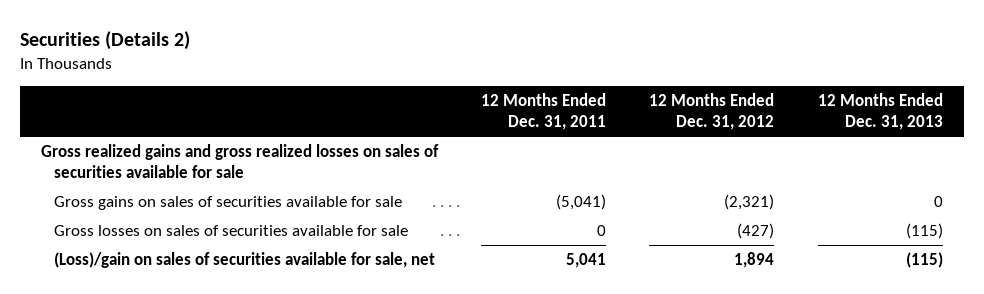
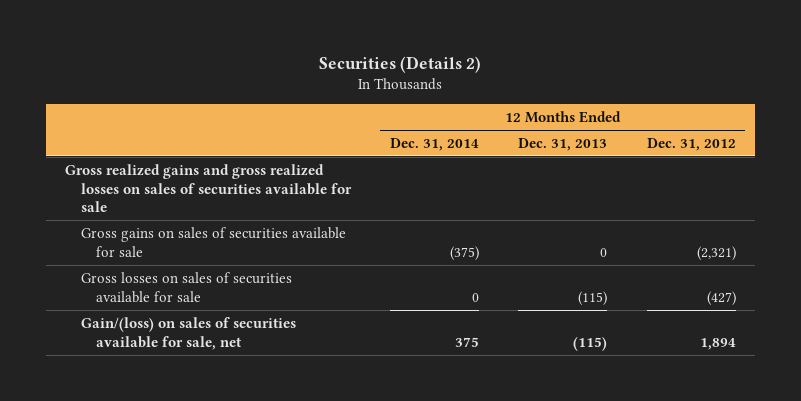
- | 12 Months Ended Dec. 31, 2011 | 12 Months Ended Dec. 31, 2012 | 12 Months Ended Dec. 31, 2013
+ | 12 Months Ended Dec. 31, 2014 | 12 Months Ended Dec. 31, 2013 | 12 Months Ended Dec. 31, 2012
- (Loss)/gain on sales of securities available for sale, net | 5,041 | 1,894 | (115)
+ Gain/(loss) on sales of securities available for sale, net | 375 | (115) | 1,894

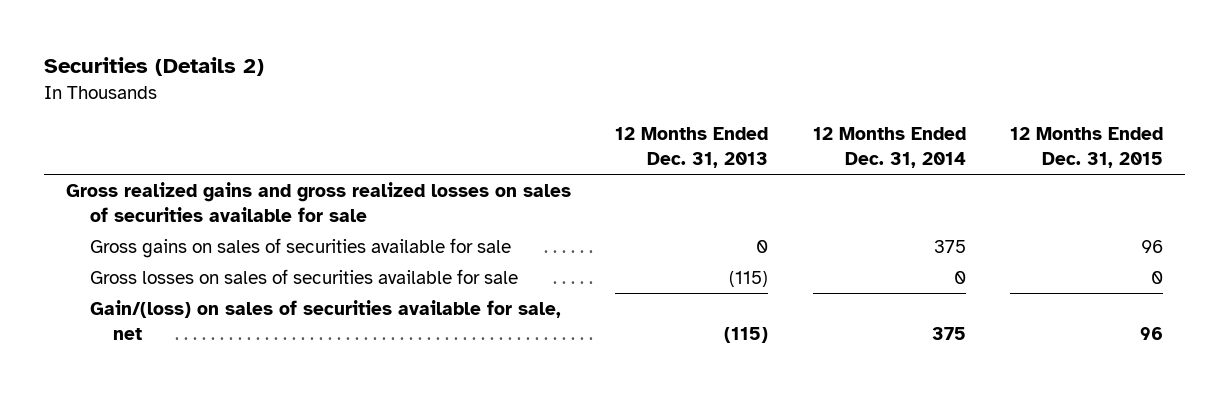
- | 12 Months Ended Dec. 31, 2014 | 12 Months Ended Dec. 31, 2013 | 12 Months Ended Dec. 31, 2012
+ | 12 Months Ended Dec. 31, 2013 | 12 Months Ended Dec. 31, 2014 | 12 Months Ended Dec. 31, 2015
- Gross gains on sales of securities available for sale | (375) | 0 | (2,321)
+ Gross gains on sales of securities available for sale | 0 | 375 | 96

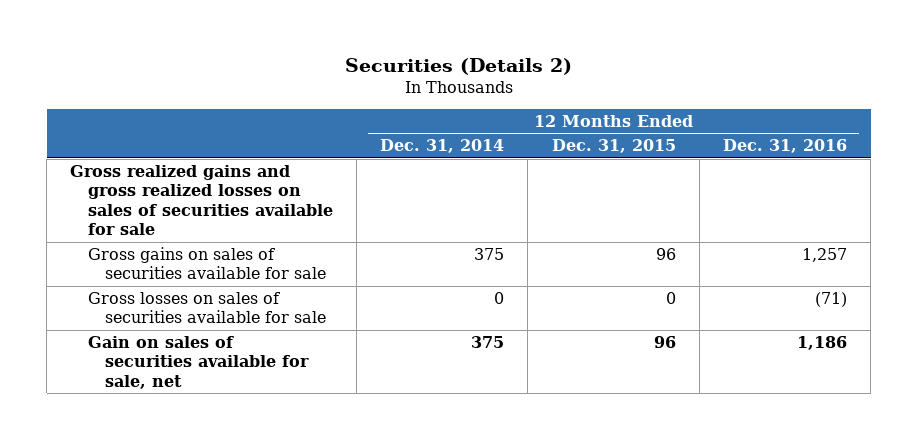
- | 12 Months Ended Dec. 31, 2013 | 12 Months Ended Dec. 31, 2014 | 12 Months Ended Dec. 31, 2015
+ | 12 Months Ended Dec. 31, 2014 | 12 Months Ended Dec. 31, 2015 | 12 Months Ended Dec. 31, 2016
- Gain/(loss) on sales of securities available for sale, net | (115) | 375 | 96
+ Gain on sales of securities available for sale, net | 375 | 96 | 1,186

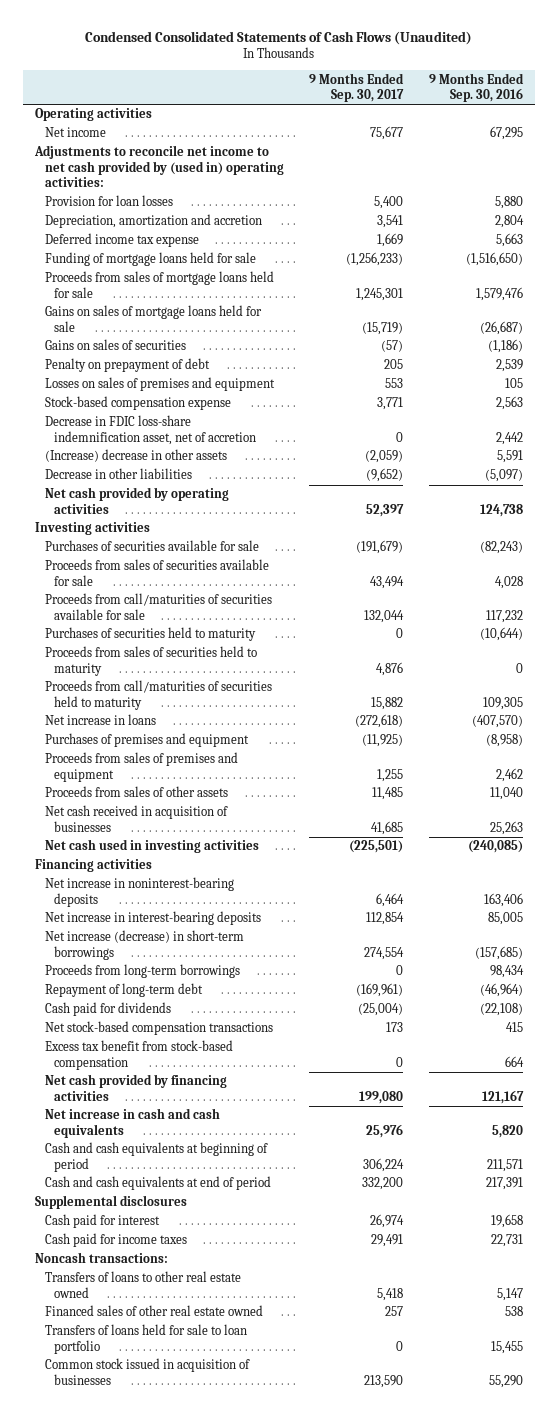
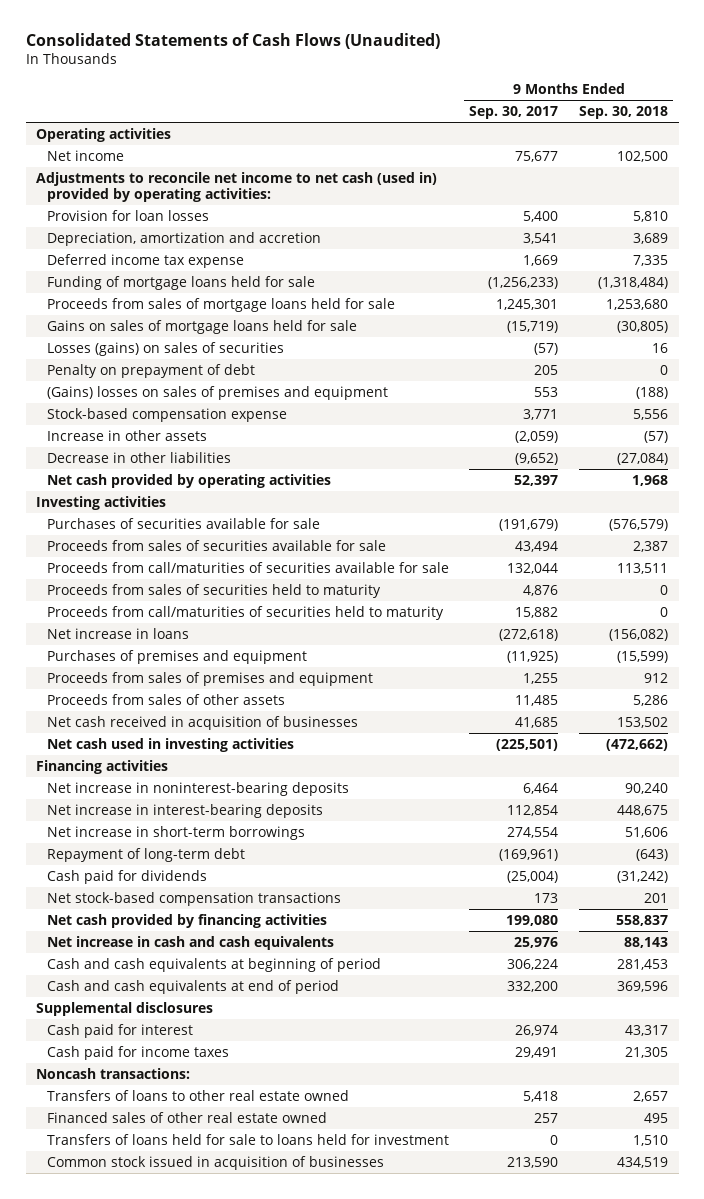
- Condensed Consolidated Statements of Cash Flows (Unaudited)
+ Consolidated Statements of Cash Flows (Unaudited)
- | 9 Months Ended Sep. 30, 2017 | 9 Months Ended Sep. 30, 2016
+ | 9 Months Ended Sep. 30, 2017 | 9 Months Ended Sep. 30, 2018
- Adjustments to reconcile net income to net cash provided by (used in) operating activities:
+ Adjustments to reconcile net income to net cash (used in) provided by operating activities:
- Gains on sales of securities | (57) | (1,186)
+ Losses (gains) on sales of securities | (57) | 16
- Losses on sales of premises and equipment | 553 | 105
+ (Gains) losses on sales of premises and equipment | 553 | (188)
- Decrease in FDIC loss-share indemnification asset, net of accretion | 0 | 2,442
- (Increase) decrease in other assets | (2,059) | 5,591
+ Increase in other assets | (2,059) | (57)
- Purchases of securities held to maturity | 0 | (10,644)
- Net increase (decrease) in short-term borrowings | 274,554 | (157,685)
- Proceeds from long-term borrowings | 0 | 98,434
+ Net increase in short-term borrowings | 274,554 | 51,606
- Excess tax benefit from stock-based compensation | 0 | 664
- Transfers of loans held for sale to loan portfolio | 0 | 15,455
+ Transfers of loans held for sale to loans held for investment | 0 | 1,510

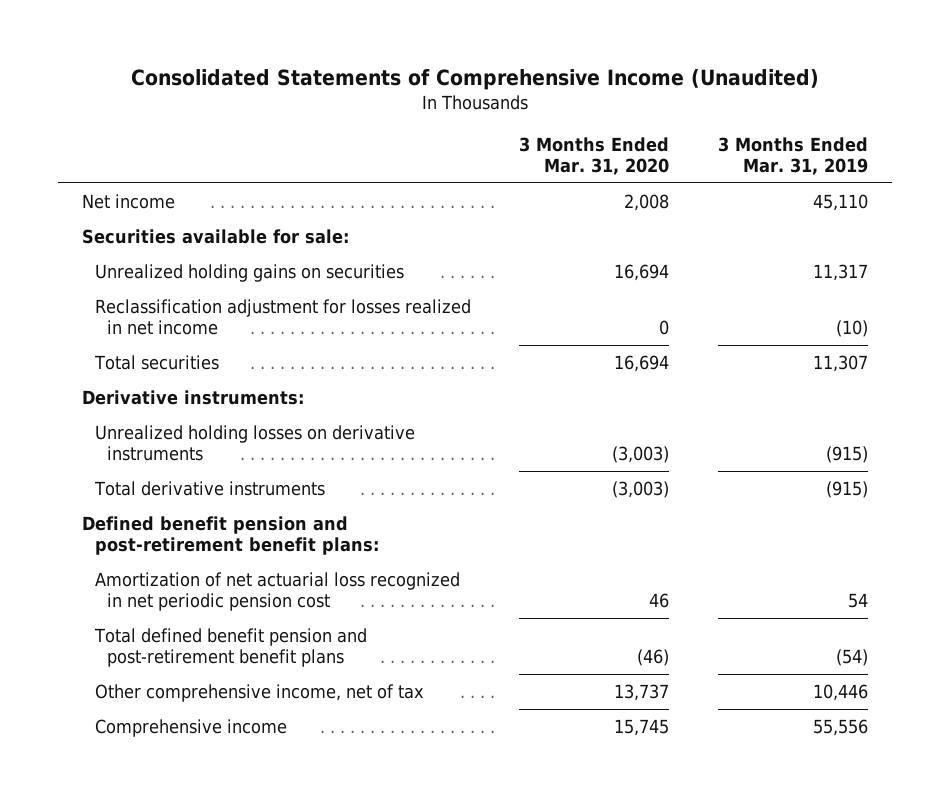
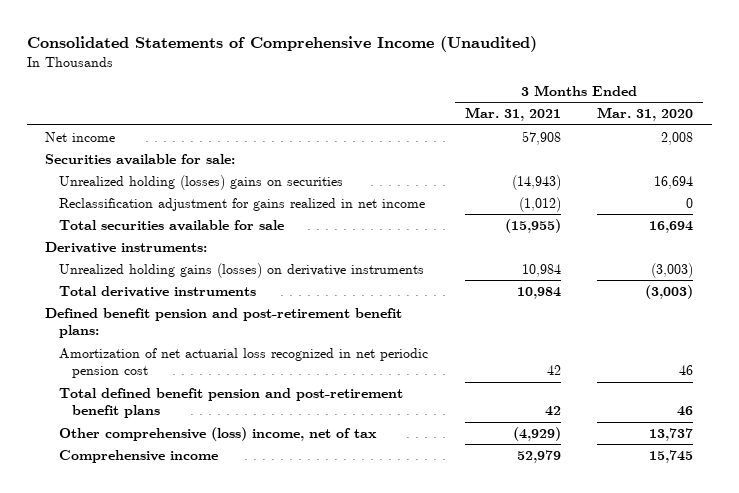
- | 3 Months Ended Mar. 31, 2020 | 3 Months Ended Mar. 31, 2019
+ | 3 Months Ended Mar. 31, 2021 | 3 Months Ended Mar. 31, 2020
- Unrealized holding gains on securities | 16,694 | 11,317
- Reclassification adjustment for losses realized in net income | 0 | (10)
- Total securities | 16,694 | 11,307
+ Unrealized holding (losses) gains on securities | (14,943) | 16,694
+ Reclassification adjustment for gains realized in net income | (1,012) | 0
+ Total securities available for sale | (15,955) | 16,694
- Unrealized holding losses on derivative instruments | (3,003) | (915)
+ Unrealized holding gains (losses) on derivative instruments | 10,984 | (3,003)
- Total defined benefit pension and post-retirement benefit plans | (46) | (54)
- Other comprehensive income, net of tax | 13,737 | 10,446
+ Total defined benefit pension and post-retirement benefit plans | 42 | 46
+ Other comprehensive (loss) income, net of tax | (4,929) | 13,737

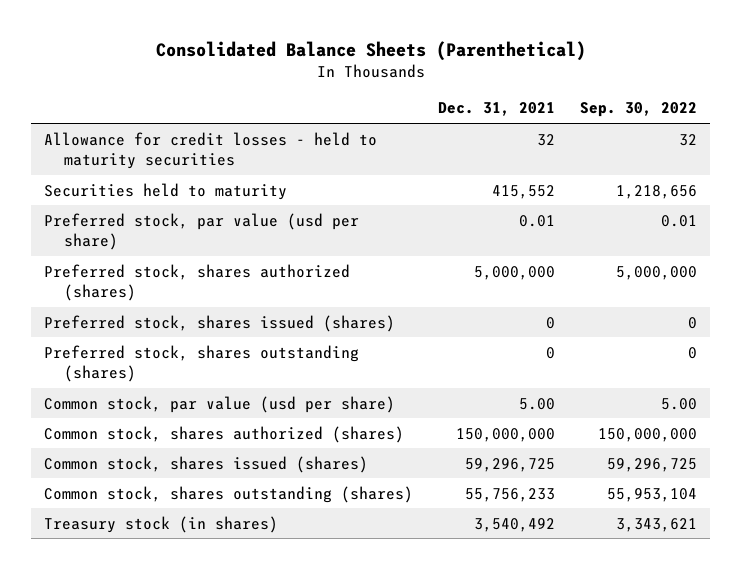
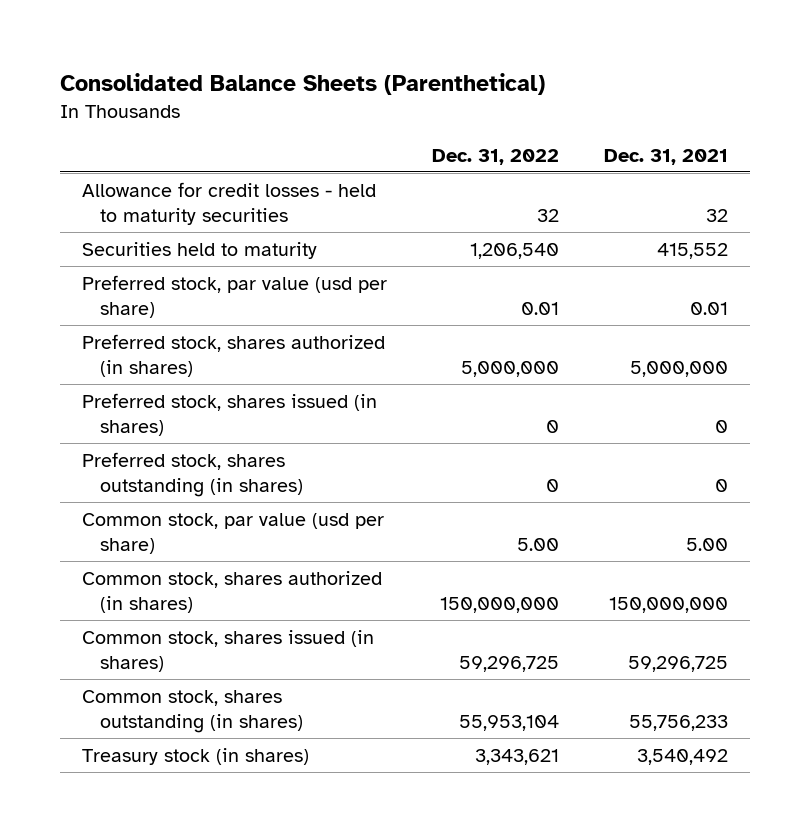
- | Dec. 31, 2021 | Sep. 30, 2022
+ | Dec. 31, 2022 | Dec. 31, 2021
- Preferred stock, shares authorized (shares) | 5,000,000 | 5,000,000
- Preferred stock, shares issued (shares) | 0 | 0
- Preferred stock, shares outstanding (shares) | 0 | 0
+ Preferred stock, shares authorized (in shares) | 5,000,000 | 5,000,000
+ Preferred stock, shares issued (in shares) | 0 | 0
+ Preferred stock, shares outstanding (in shares) | 0 | 0
- Common stock, shares authorized (shares) | 150,000,000 | 150,000,000
- Common stock, shares issued (shares) | 59,296,725 | 59,296,725
- Common stock, shares outstanding (shares) | 55,756,233 | 55,953,104
+ Common stock, shares authorized (in shares) | 150,000,000 | 150,000,000
+ Common stock, shares issued (in shares) | 59,296,725 | 59,296,725
+ Common stock, shares outstanding (in shares) | 55,953,104 | 55,756,233

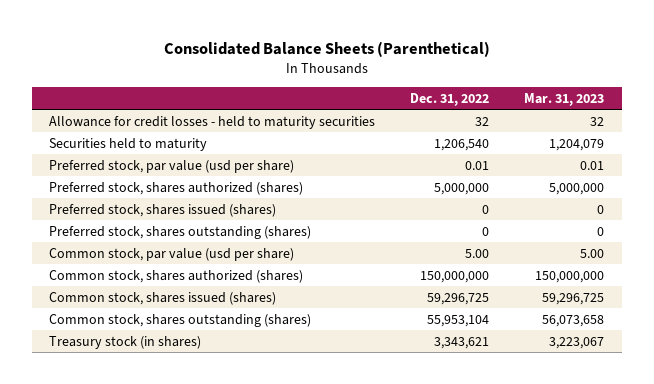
- | Dec. 31, 2022 | Dec. 31, 2021
+ | Dec. 31, 2022 | Mar. 31, 2023
- Preferred stock, shares authorized (in shares) | 5,000,000 | 5,000,000
- Preferred stock, shares issued (in shares) | 0 | 0
- Preferred stock, shares outstanding (in shares) | 0 | 0
+ Preferred stock, shares authorized (shares) | 5,000,000 | 5,000,000
+ Preferred stock, shares issued (shares) | 0 | 0
+ Preferred stock, shares outstanding (shares) | 0 | 0
- Common stock, shares authorized (in shares) | 150,000,000 | 150,000,000
- Common stock, shares issued (in shares) | 59,296,725 | 59,296,725
- Common stock, shares outstanding (in shares) | 55,953,104 | 55,756,233
+ Common stock, shares authorized (shares) | 150,000,000 | 150,000,000
+ Common stock, shares issued (shares) | 59,296,725 | 59,296,725
+ Common stock, shares outstanding (shares) | 55,953,104 | 56,073,658

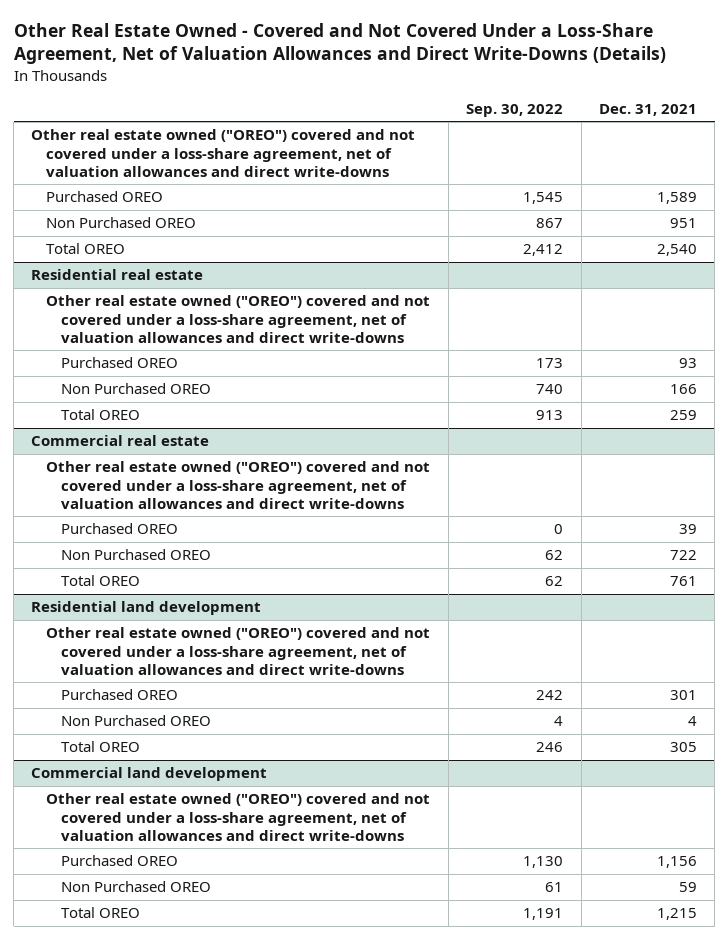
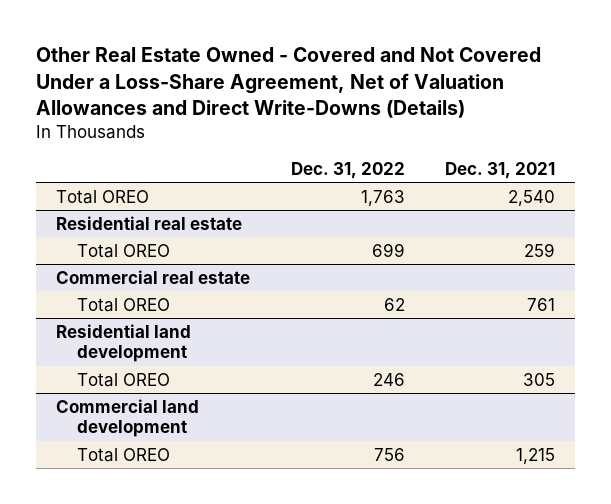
- | Sep. 30, 2022 | Dec. 31, 2021
+ | Dec. 31, 2022 | Dec. 31, 2021
- Other real estate owned ("OREO") covered and not covered under a loss-share agreement, net of valuation allowances and direct write-downs
- Purchased OREO | 1,545 | 1,589
- Non Purchased OREO | 867 | 951
@ Residential real estate
- Other real estate owned ("OREO") covered and not covered under a loss-share agreement, net of valuation allowances and direct write-downs
- Purchased OREO | 173 | 93
- Non Purchased OREO | 740 | 166
@ Commercial real estate
- Other real estate owned ("OREO") covered and not covered under a loss-share agreement, net of valuation allowances and direct write-downs
- Purchased OREO | 0 | 39
- Non Purchased OREO | 62 | 722
@ Residential land development
- Other real estate owned ("OREO") covered and not covered under a loss-share agreement, net of valuation allowances and direct write-downs
- Purchased OREO | 242 | 301
- Non Purchased OREO | 4 | 4
@ Commercial land development
- Other real estate owned ("OREO") covered and not covered under a loss-share agreement, net of valuation allowances and direct write-downs
- Purchased OREO | 1,130 | 1,156
- Non Purchased OREO | 61 | 59

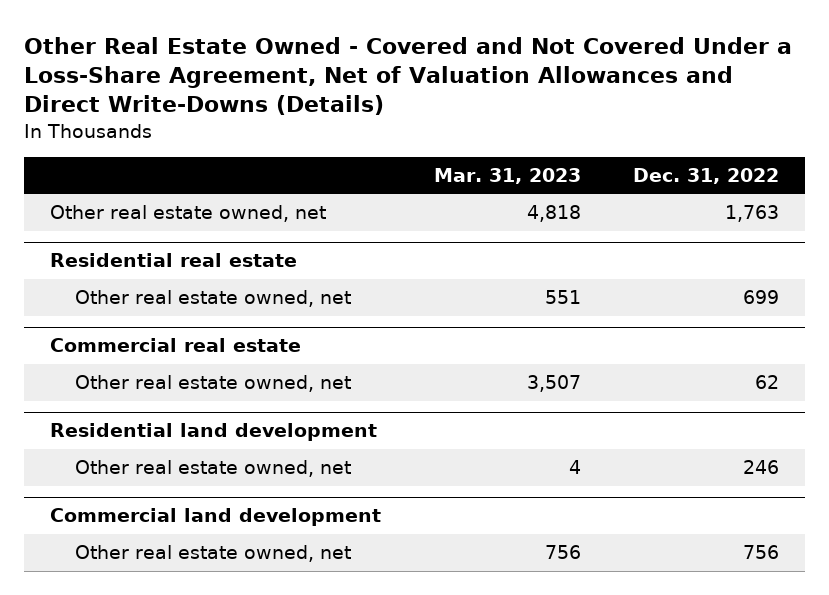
- | Dec. 31, 2022 | Dec. 31, 2021
+ | Mar. 31, 2023 | Dec. 31, 2022
- Total OREO | 1,763 | 2,540
+ Other real estate owned, net | 4,818 | 1,763
@ Residential real estate
- Total OREO | 699 | 259
+ Other real estate owned, net | 551 | 699
@ Commercial real estate
- Total OREO | 62 | 761
+ Other real estate owned, net | 3,507 | 62
@ Residential land development
- Total OREO | 246 | 305
+ Other real estate owned, net | 4 | 246
@ Commercial land development
- Total OREO | 756 | 1,215
+ Other real estate owned, net | 756 | 756

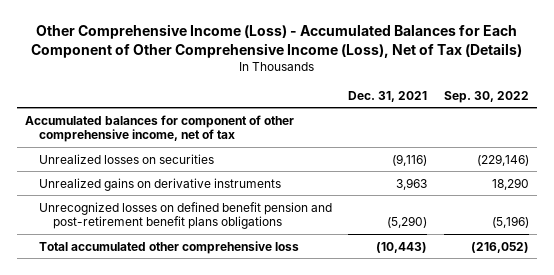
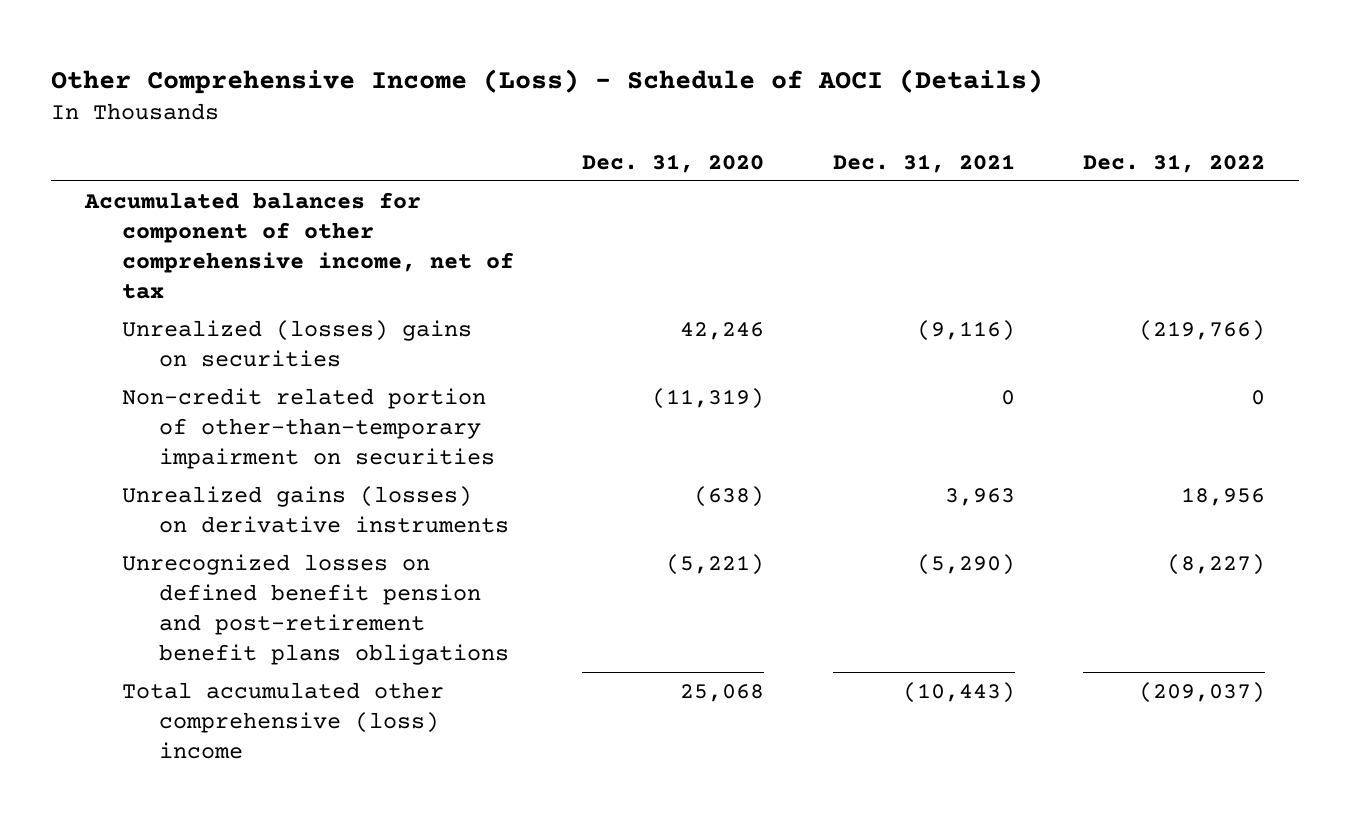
- Other Comprehensive Income (Loss) - Accumulated Balances for Each Component of Other Comprehensive Income (Loss), Net of Tax (Details)
+ Other Comprehensive Income (Loss) - Schedule of AOCI (Details)
- | Dec. 31, 2021 | Sep. 30, 2022
+ | Dec. 31, 2020 | Dec. 31, 2021 | Dec. 31, 2022
- Unrealized losses on securities | (9,116) | (229,146)
- Unrealized gains on derivative instruments | 3,963 | 18,290
+ Unrealized (losses) gains on securities | 42,246 | (9,116) | (219,766)
+ Non-credit related portion of other-than-temporary impairment on securities | (11,319) | 0 | 0
+ Unrealized gains (losses) on derivative instruments | (638) | 3,963 | 18,956
- Total accumulated other comprehensive loss | (10,443) | (216,052)
+ Total accumulated other comprehensive (loss) income | 25,068 | (10,443) | (209,037)

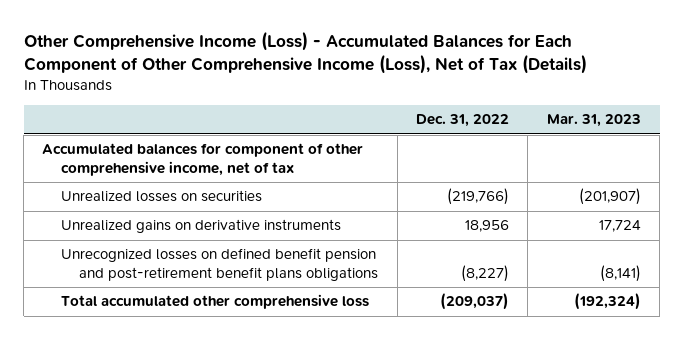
- Other Comprehensive Income (Loss) - Schedule of AOCI (Details)
+ Other Comprehensive Income (Loss) - Accumulated Balances for Each Component of Other Comprehensive Income (Loss), Net of Tax (Details)
- | Dec. 31, 2020 | Dec. 31, 2021 | Dec. 31, 2022
+ | Dec. 31, 2022 | Mar. 31, 2023
- Unrealized (losses) gains on securities | 42,246 | (9,116) | (219,766)
- Non-credit related portion of other-than-temporary impairment on securities | (11,319) | 0 | 0
- Unrealized gains (losses) on derivative instruments | (638) | 3,963 | 18,956
+ Unrealized losses on securities | (219,766) | (201,907)
+ Unrealized gains on derivative instruments | 18,956 | 17,724
- Total accumulated other comprehensive (loss) income | 25,068 | (10,443) | (209,037)
+ Total accumulated other comprehensive loss | (209,037) | (192,324)

